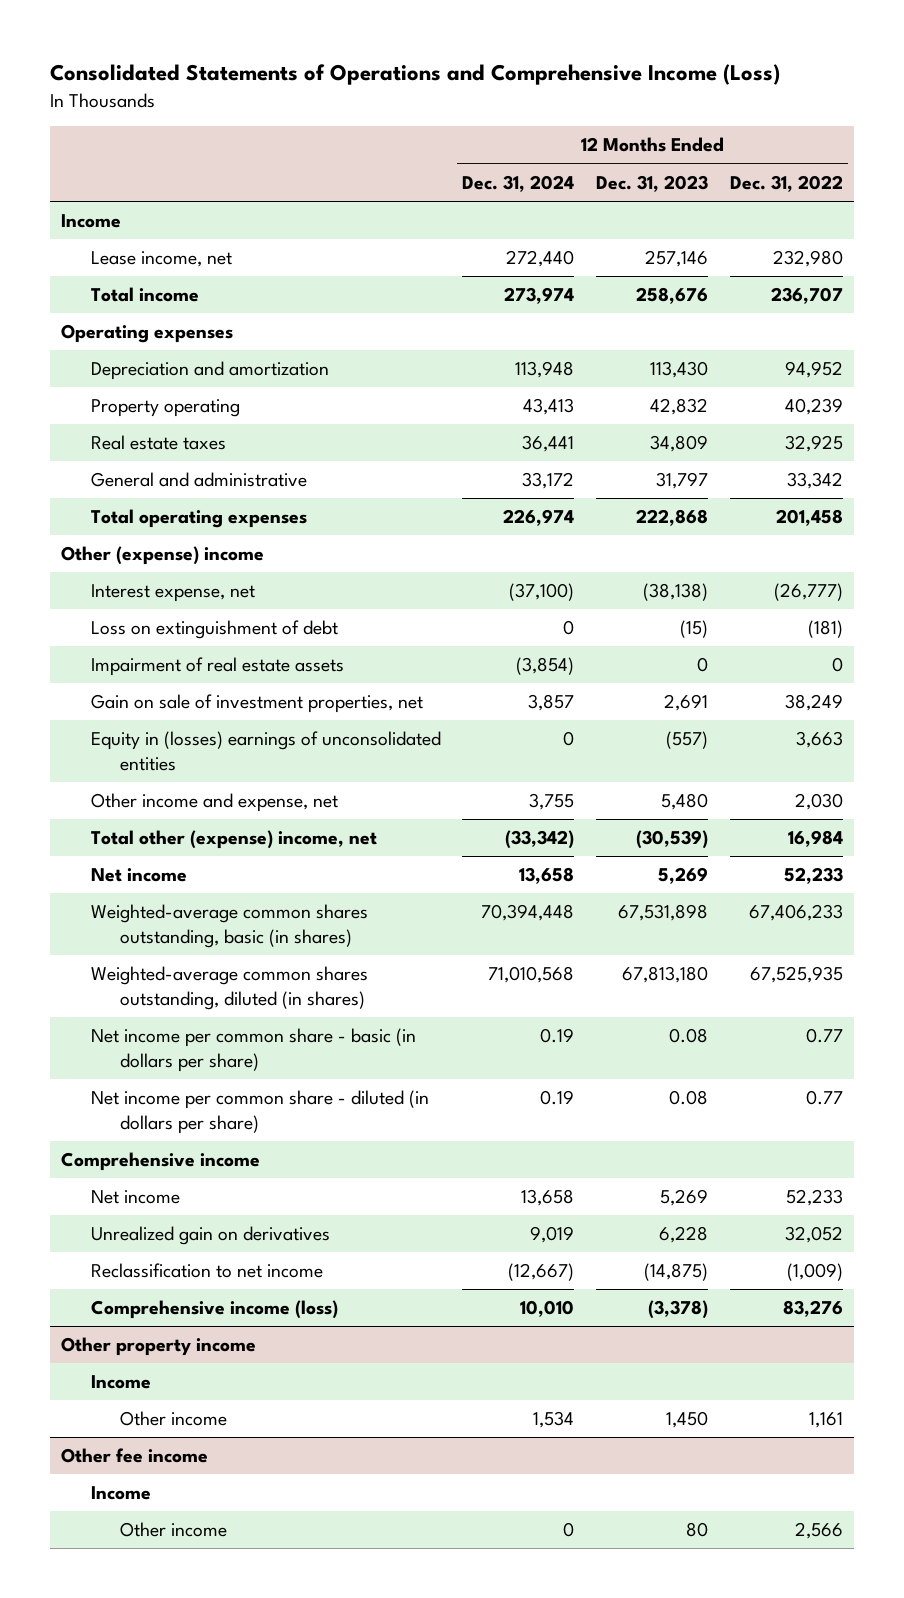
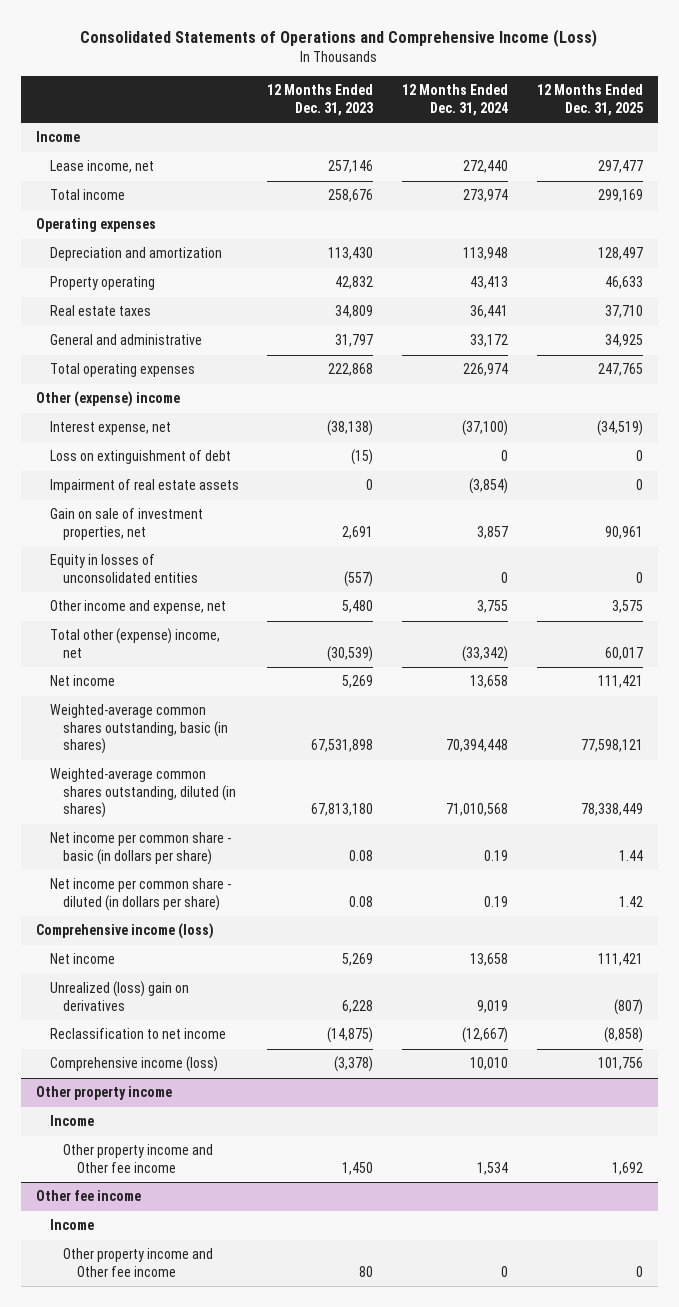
- | 12 Months Ended Dec. 31, 2024 | 12 Months Ended Dec. 31, 2023 | 12 Months Ended Dec. 31, 2022
+ | 12 Months Ended Dec. 31, 2023 | 12 Months Ended Dec. 31, 2024 | 12 Months Ended Dec. 31, 2025
- Equity in (losses) earnings of unconsolidated entities | 0 | (557) | 3,663
+ Equity in losses of unconsolidated entities | (557) | 0 | 0
- Comprehensive income
+ Comprehensive income (loss)
- Unrealized gain on derivatives | 9,019 | 6,228 | 32,052
+ Unrealized (loss) gain on derivatives | 6,228 | 9,019 | (807)
@ Other property income
- Other income | 1,534 | 1,450 | 1,161
+ Other property income and Other fee income | 1,450 | 1,534 | 1,692
@ Other fee income
- Other income | 0 | 80 | 2,566
+ Other property income and Other fee income | 80 | 0 | 0

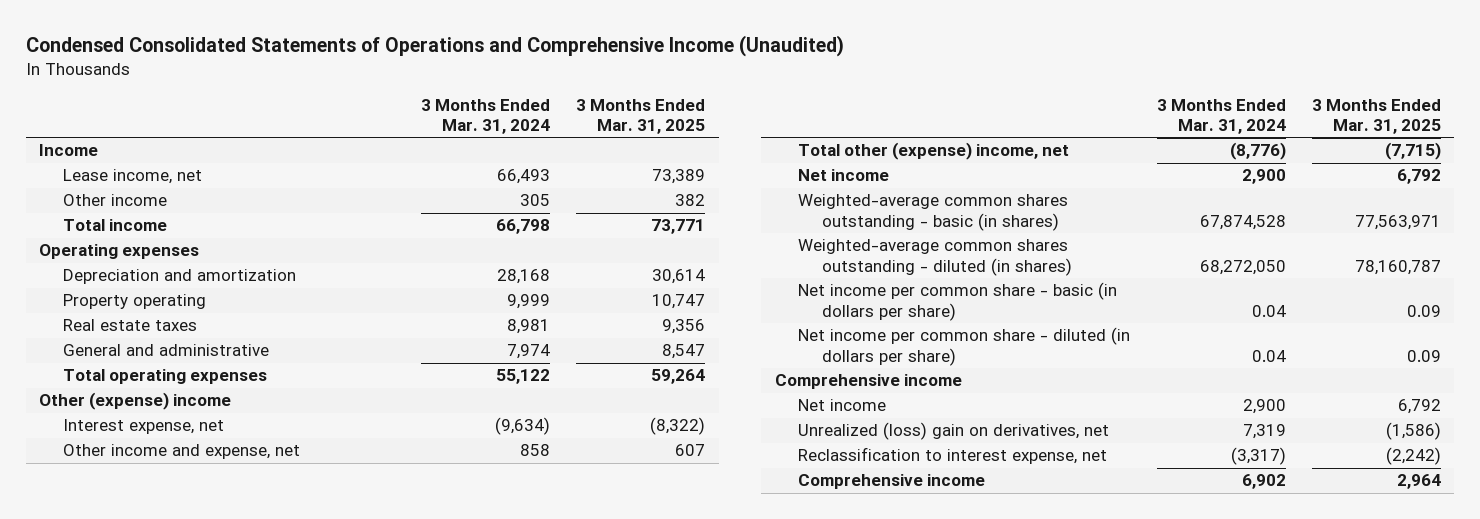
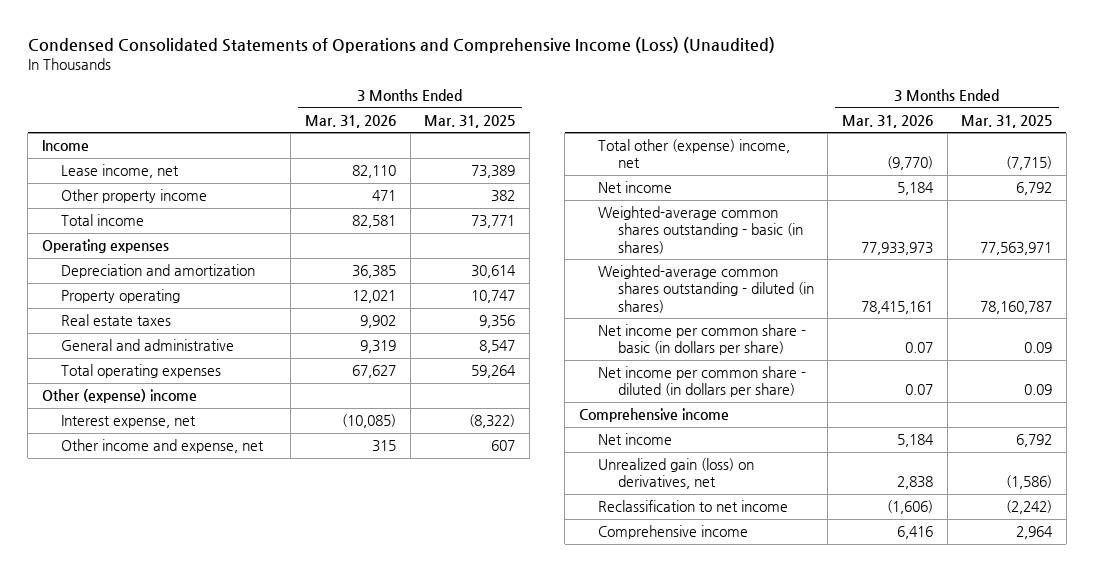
- Condensed Consolidated Statements of Operations and Comprehensive Income (Unaudited)
+ Condensed Consolidated Statements of Operations and Comprehensive Income (Loss) (Unaudited)
- | 3 Months Ended Mar. 31, 2024 | 3 Months Ended Mar. 31, 2025
+ | 3 Months Ended Mar. 31, 2026 | 3 Months Ended Mar. 31, 2025
- Other income | 305 | 382
+ Other property income | 471 | 382
- Unrealized (loss) gain on derivatives, net | 7,319 | (1,586)
- Reclassification to interest expense, net | (3,317) | (2,242)
+ Unrealized gain (loss) on derivatives, net | 2,838 | (1,586)
+ Reclassification to net income | (1,606) | (2,242)

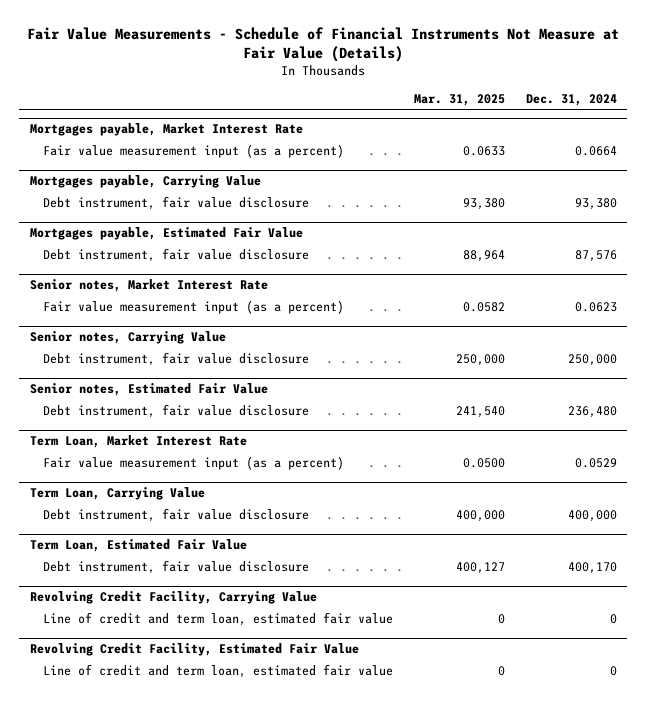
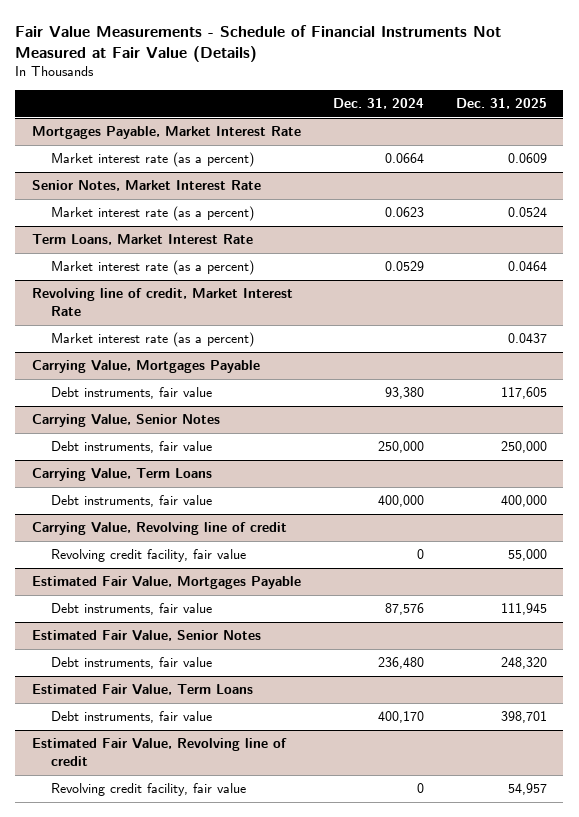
- Fair Value Measurements - Schedule of Financial Instruments Not Measure at Fair Value (Details)
+ Fair Value Measurements - Schedule of Financial Instruments Not Measured at Fair Value (Details)
- | Mar. 31, 2025 | Dec. 31, 2024
+ | Dec. 31, 2024 | Dec. 31, 2025
- Mortgages payable, Market Interest Rate
- Fair value measurement input (as a percent) | 0.0633 | 0.0664
- Mortgages payable, Carrying Value
- Debt instrument, fair value disclosure | 93,380 | 93,380
- Mortgages payable, Estimated Fair Value
- Debt instrument, fair value disclosure | 88,964 | 87,576
- Senior notes, Market Interest Rate
- Fair value measurement input (as a percent) | 0.0582 | 0.0623
- Senior notes, Carrying Value
- Debt instrument, fair value disclosure | 250,000 | 250,000
- Senior notes, Estimated Fair Value
- Debt instrument, fair value disclosure | 241,540 | 236,480
- Term Loan, Market Interest Rate
- Fair value measurement input (as a percent) | 0.0500 | 0.0529
- Term Loan, Carrying Value
- Debt instrument, fair value disclosure | 400,000 | 400,000
- Term Loan, Estimated Fair Value
- Debt instrument, fair value disclosure | 400,127 | 400,170
- Revolving Credit Facility, Carrying Value
- Line of credit and term loan, estimated fair value | 0 | 0
- Revolving Credit Facility, Estimated Fair Value
- Line of credit and term loan, estimated fair value | 0 | 0
+ Mortgages Payable, Market Interest Rate
+ Market interest rate (as a percent) | 0.0664 | 0.0609
+ Senior Notes, Market Interest Rate
+ Market interest rate (as a percent) | 0.0623 | 0.0524
+ Term Loans, Market Interest Rate
+ Market interest rate (as a percent) | 0.0529 | 0.0464
+ Revolving line of credit, Market Interest Rate
+ Market interest rate (as a percent) | | 0.0437
+ Carrying Value, Mortgages Payable
+ Debt instruments, fair value | 93,380 | 117,605
+ Carrying Value, Senior Notes
+ Debt instruments, fair value | 250,000 | 250,000
+ Carrying Value, Term Loans
+ Debt instruments, fair value | 400,000 | 400,000
+ Carrying Value, Revolving line of credit
+ Revolving credit facility, fair value | 0 | 55,000
+ Estimated Fair Value, Mortgages Payable
+ Debt instruments, fair value | 87,576 | 111,945
+ Estimated Fair Value, Senior Notes
+ Debt instruments, fair value | 236,480 | 248,320
+ Estimated Fair Value, Term Loans
+ Debt instruments, fair value | 400,170 | 398,701
+ Estimated Fair Value, Revolving line of credit
+ Revolving credit facility, fair value | 0 | 54,957

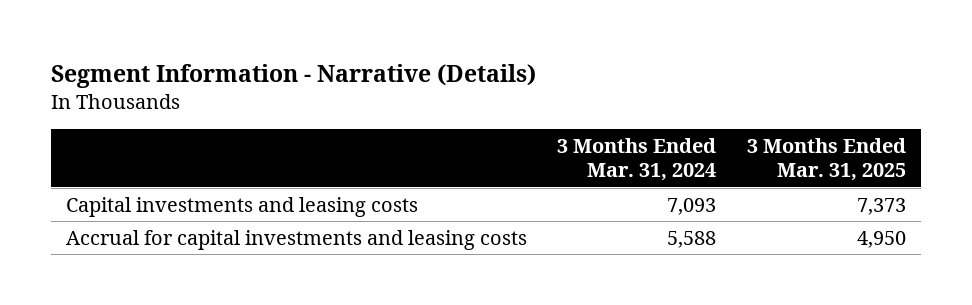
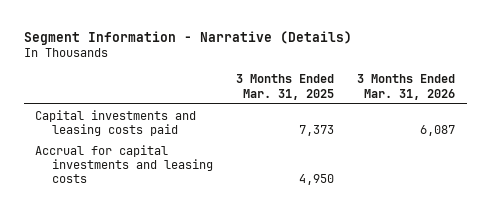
- | 3 Months Ended Mar. 31, 2024 | 3 Months Ended Mar. 31, 2025
+ | 3 Months Ended Mar. 31, 2025 | 3 Months Ended Mar. 31, 2026
- Capital investments and leasing costs | 7,093 | 7,373
+ Capital investments and leasing costs paid | 7,373 | 6,087

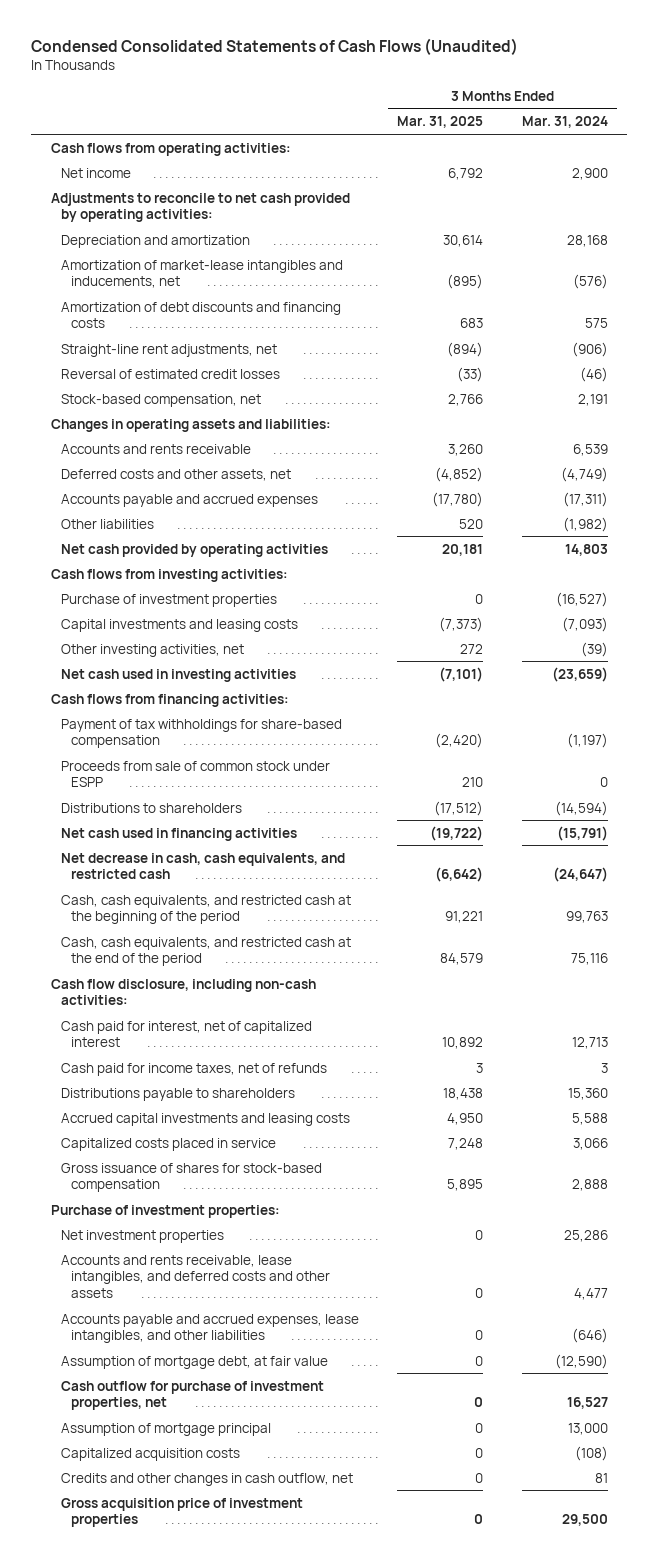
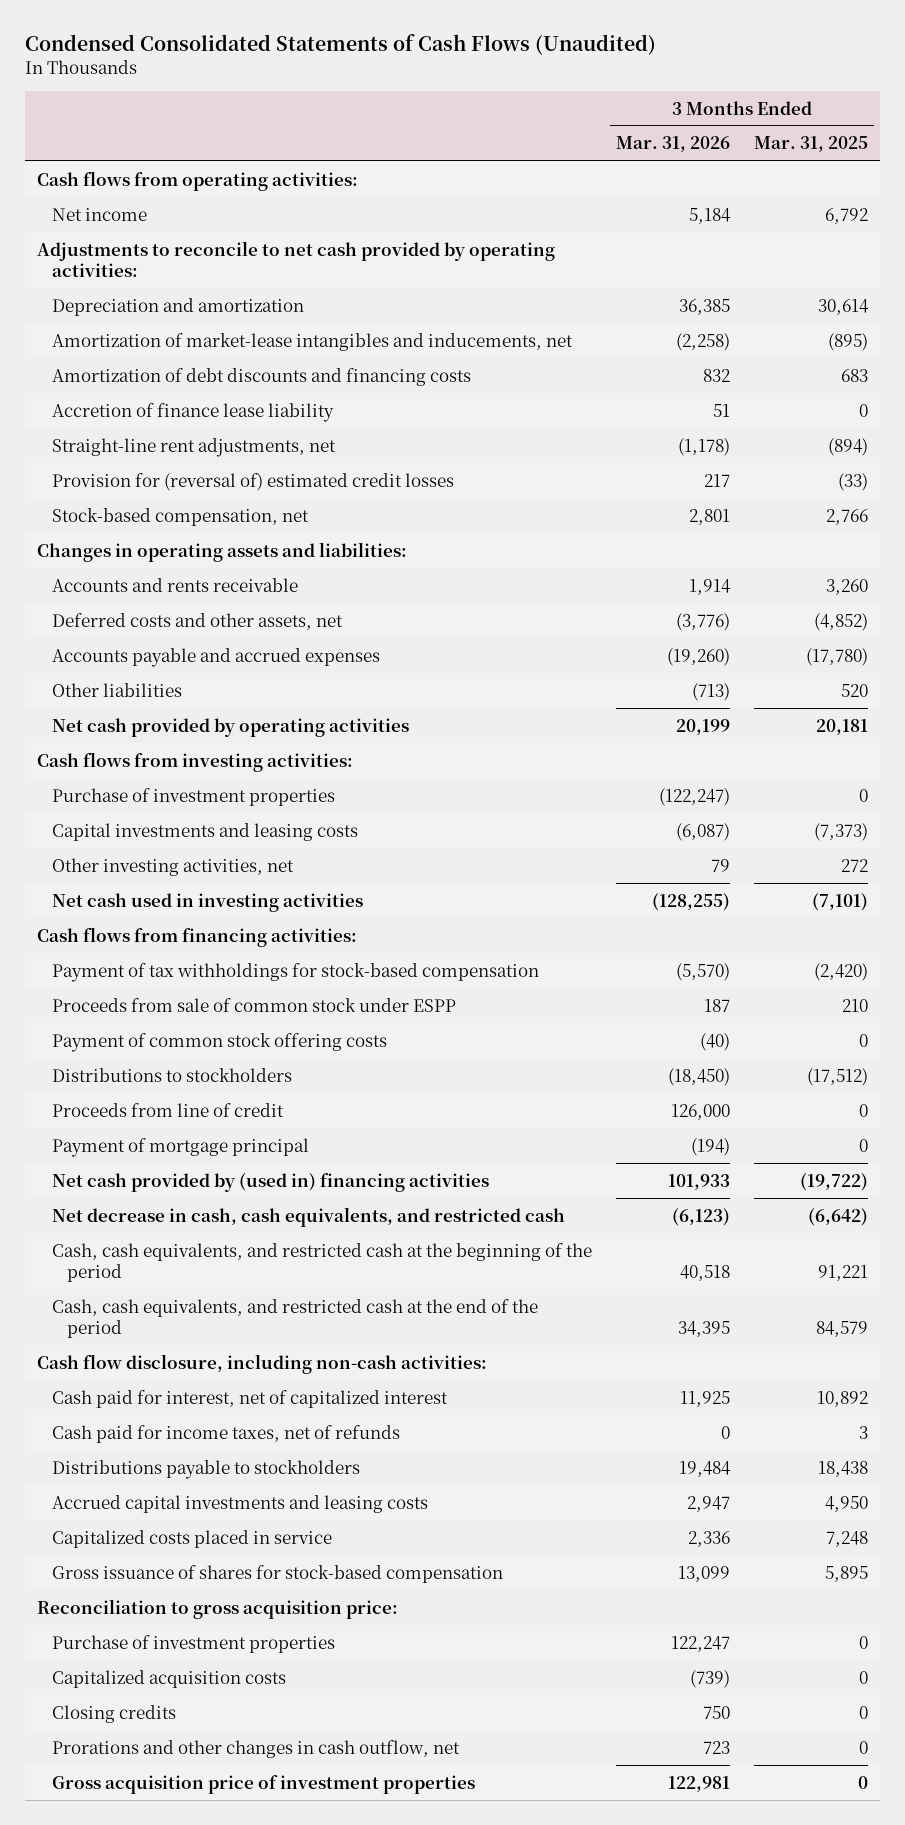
- | 3 Months Ended Mar. 31, 2025 | 3 Months Ended Mar. 31, 2024
+ | 3 Months Ended Mar. 31, 2026 | 3 Months Ended Mar. 31, 2025
+ Accretion of finance lease liability | 51 | 0
- Reversal of estimated credit losses | (33) | (46)
+ Provision for (reversal of) estimated credit losses | 217 | (33)
- Payment of tax withholdings for share-based compensation | (2,420) | (1,197)
+ Payment of tax withholdings for stock-based compensation | (5,570) | (2,420)
- Distributions to shareholders | (17,512) | (14,594)
- Net cash used in financing activities | (19,722) | (15,791)
+ Payment of common stock offering costs | (40) | 0
+ Distributions to stockholders | (18,450) | (17,512)
+ Proceeds from line of credit | 126,000 | 0
+ Payment of mortgage principal | (194) | 0
+ Net cash provided by (used in) financing activities | 101,933 | (19,722)
- Distributions payable to shareholders | 18,438 | 15,360
+ Distributions payable to stockholders | 19,484 | 18,438
- Purchase of investment properties:
- Net investment properties | 0 | 25,286
- Accounts and rents receivable, lease intangibles, and deferred costs and other assets | 0 | 4,477
- Accounts payable and accrued expenses, lease intangibles, and other liabilities | 0 | (646)
- Assumption of mortgage debt, at fair value | 0 | (12,590)
- Cash outflow for purchase of investment properties, net | 0 | 16,527
- Assumption of mortgage principal | 0 | 13,000
+ Reconciliation to gross acquisition price:
+ Purchase of investment properties | 122,247 | 0
- Credits and other changes in cash outflow, net | 0 | 81
+ Closing credits | 750 | 0
+ Prorations and other changes in cash outflow, net | 723 | 0

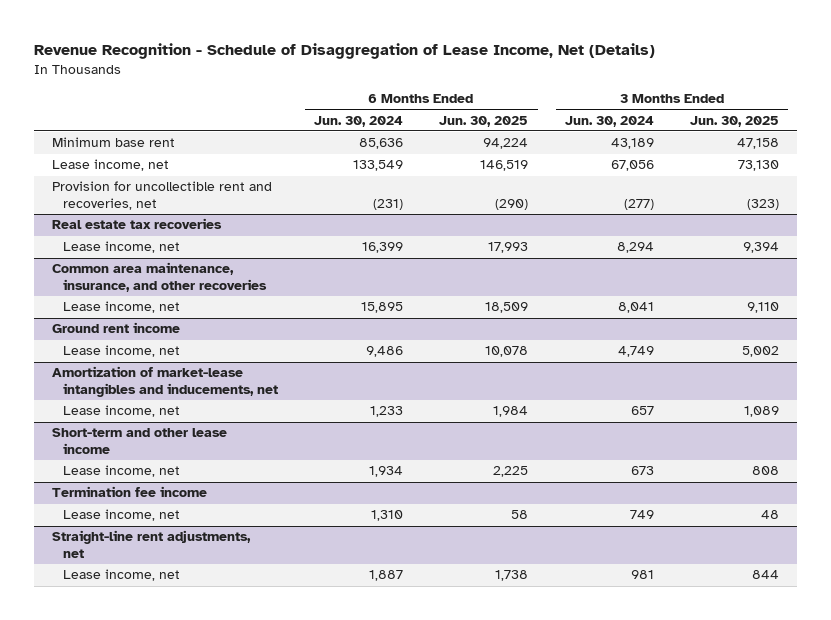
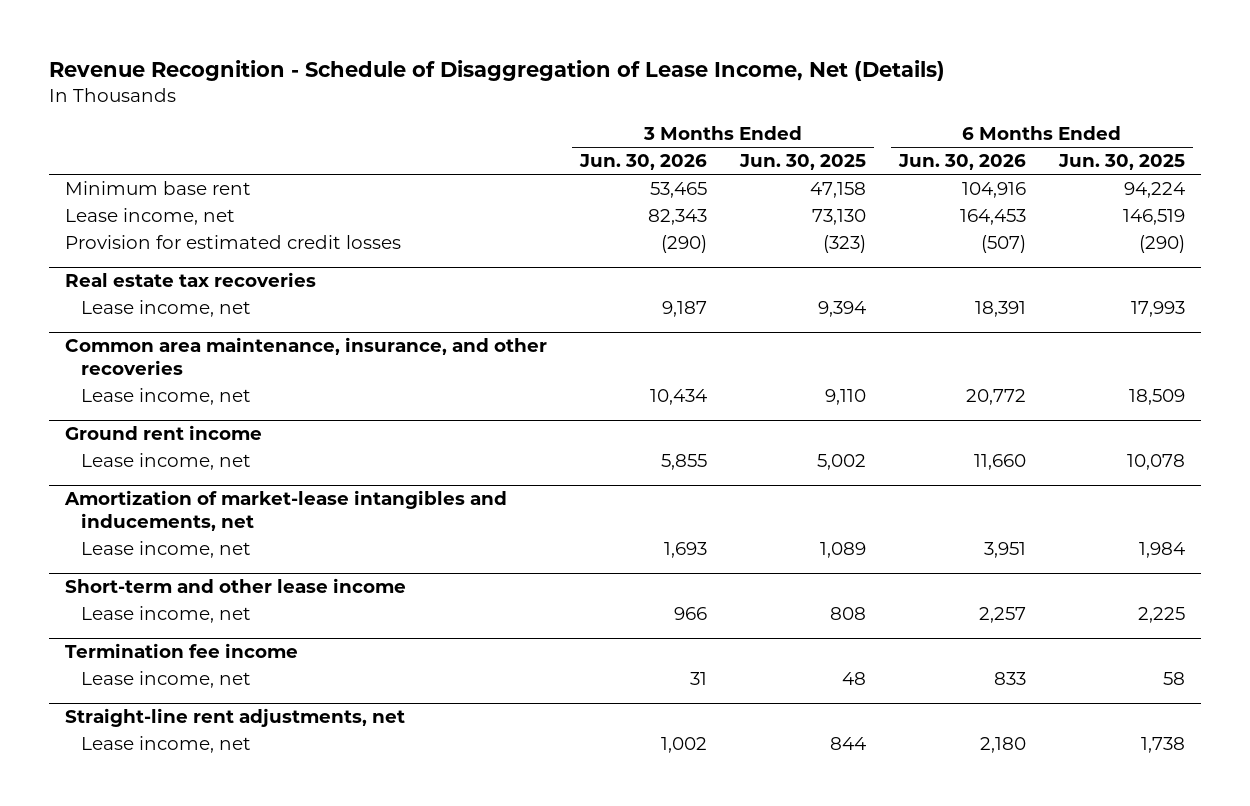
- | 6 Months Ended Jun. 30, 2024 | 6 Months Ended Jun. 30, 2025 | 3 Months Ended Jun. 30, 2024 | 3 Months Ended Jun. 30, 2025
+ | 3 Months Ended Jun. 30, 2026 | 3 Months Ended Jun. 30, 2025 | 6 Months Ended Jun. 30, 2026 | 6 Months Ended Jun. 30, 2025
- Provision for uncollectible rent and recoveries, net | (231) | (290) | (277) | (323)
+ Provision for estimated credit losses | (290) | (323) | (507) | (290)

